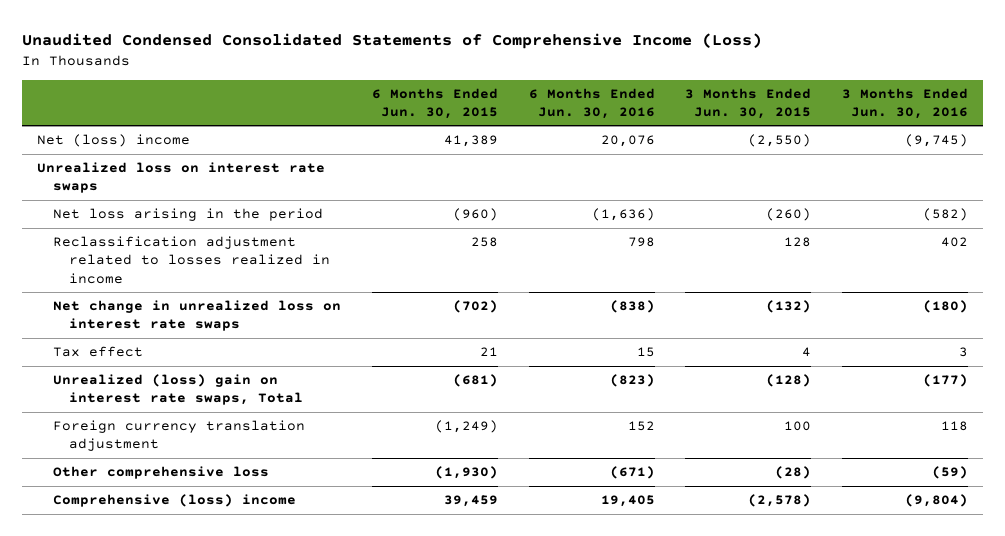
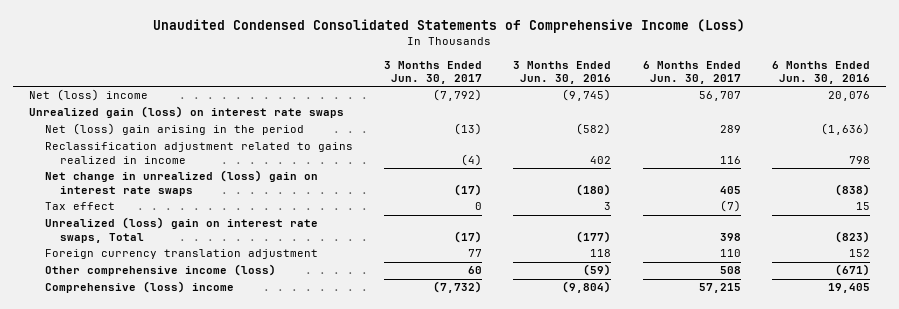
- | 6 Months Ended Jun. 30, 2015 | 6 Months Ended Jun. 30, 2016 | 3 Months Ended Jun. 30, 2015 | 3 Months Ended Jun. 30, 2016
+ | 3 Months Ended Jun. 30, 2017 | 3 Months Ended Jun. 30, 2016 | 6 Months Ended Jun. 30, 2017 | 6 Months Ended Jun. 30, 2016
- Unrealized loss on interest rate swaps
- Net loss arising in the period | (960) | (1,636) | (260) | (582)
- Reclassification adjustment related to losses realized in income | 258 | 798 | 128 | 402
- Net change in unrealized loss on interest rate swaps | (702) | (838) | (132) | (180)
+ Unrealized gain (loss) on interest rate swaps
+ Net (loss) gain arising in the period | (13) | (582) | 289 | (1,636)
+ Reclassification adjustment related to gains realized in income | (4) | 402 | 116 | 798
+ Net change in unrealized (loss) gain on interest rate swaps | (17) | (180) | 405 | (838)
- Other comprehensive loss | (1,930) | (671) | (28) | (59)
+ Other comprehensive income (loss) | 60 | (59) | 508 | (671)

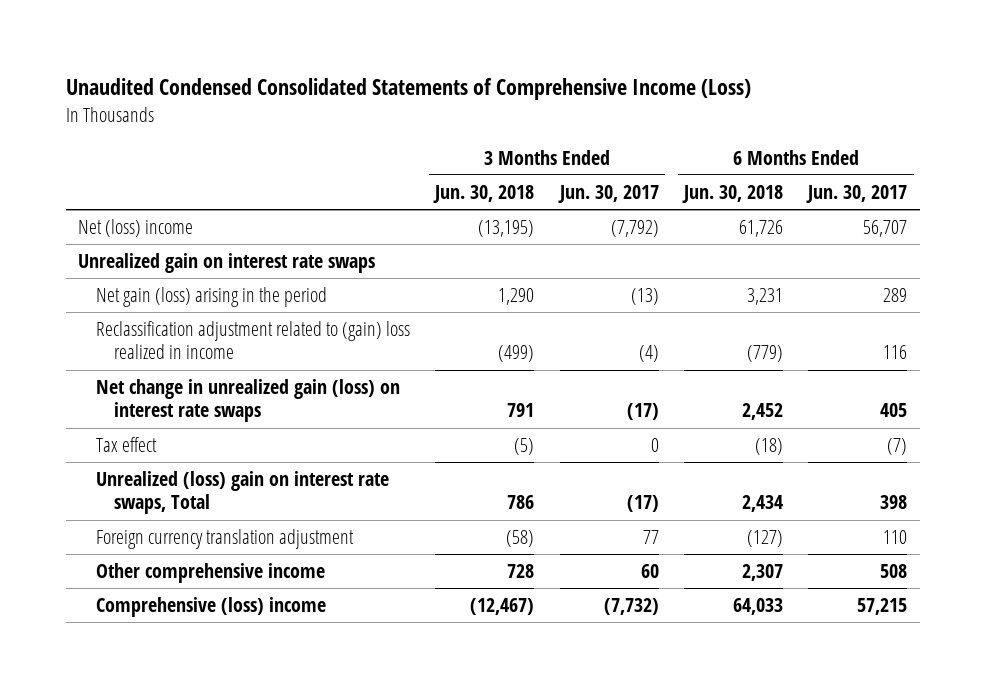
- | 3 Months Ended Jun. 30, 2017 | 3 Months Ended Jun. 30, 2016 | 6 Months Ended Jun. 30, 2017 | 6 Months Ended Jun. 30, 2016
+ | 3 Months Ended Jun. 30, 2018 | 3 Months Ended Jun. 30, 2017 | 6 Months Ended Jun. 30, 2018 | 6 Months Ended Jun. 30, 2017
- Unrealized gain (loss) on interest rate swaps
- Net (loss) gain arising in the period | (13) | (582) | 289 | (1,636)
- Reclassification adjustment related to gains realized in income | (4) | 402 | 116 | 798
- Net change in unrealized (loss) gain on interest rate swaps | (17) | (180) | 405 | (838)
+ Unrealized gain on interest rate swaps
+ Net gain (loss) arising in the period | 1,290 | (13) | 3,231 | 289
+ Reclassification adjustment related to (gain) loss realized in income | (499) | (4) | (779) | 116
+ Net change in unrealized gain (loss) on interest rate swaps | 791 | (17) | 2,452 | 405
- Other comprehensive income (loss) | 60 | (59) | 508 | (671)
+ Other comprehensive income | 728 | 60 | 2,307 | 508

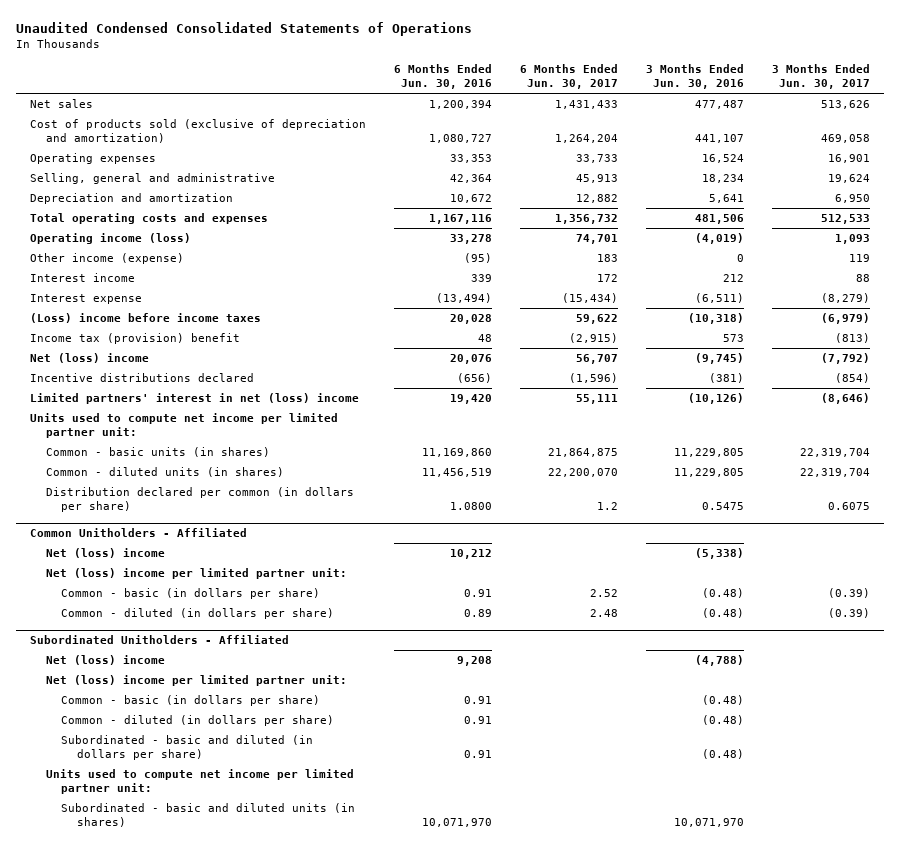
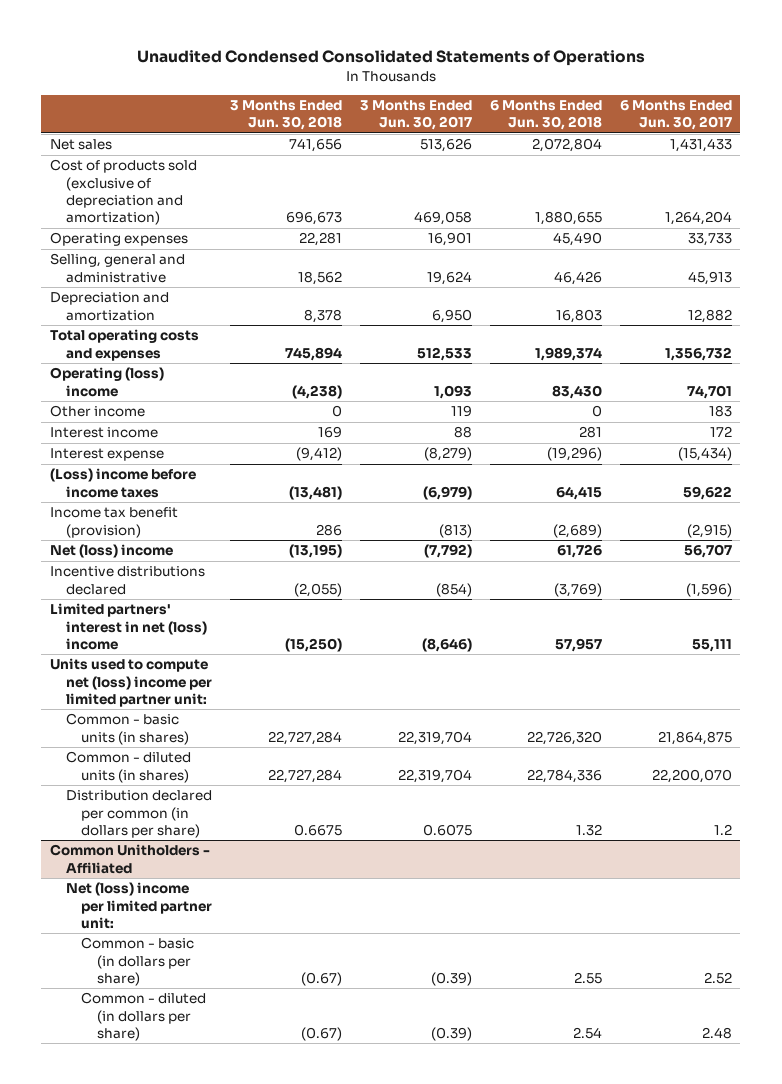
- | 6 Months Ended Jun. 30, 2016 | 6 Months Ended Jun. 30, 2017 | 3 Months Ended Jun. 30, 2016 | 3 Months Ended Jun. 30, 2017
+ | 3 Months Ended Jun. 30, 2018 | 3 Months Ended Jun. 30, 2017 | 6 Months Ended Jun. 30, 2018 | 6 Months Ended Jun. 30, 2017
- Operating income (loss) | 33,278 | 74,701 | (4,019) | 1,093
- Other income (expense) | (95) | 183 | 0 | 119
+ Operating (loss) income | (4,238) | 1,093 | 83,430 | 74,701
+ Other income | 0 | 119 | 0 | 183
- Income tax (provision) benefit | 48 | (2,915) | 573 | (813)
+ Income tax benefit (provision) | 286 | (813) | (2,689) | (2,915)
- Units used to compute net income per limited partner unit:
+ Units used to compute net (loss) income per limited partner unit:
@ Common Unitholders - Affiliated
- Net (loss) income | 10,212 | | (5,338) |
- Subordinated Unitholders - Affiliated
- Net (loss) income | 9,208 | | (4,788) |
- Net (loss) income per limited partner unit:
- Common - basic (in dollars per share) | 0.91 | | (0.48) |
- Common - diluted (in dollars per share) | 0.91 | | (0.48) |
- Subordinated - basic and diluted (in dollars per share) | 0.91 | | (0.48) |
- Units used to compute net income per limited partner unit:
- Subordinated - basic and diluted units (in shares) | 10,071,970 | | 10,071,970 |

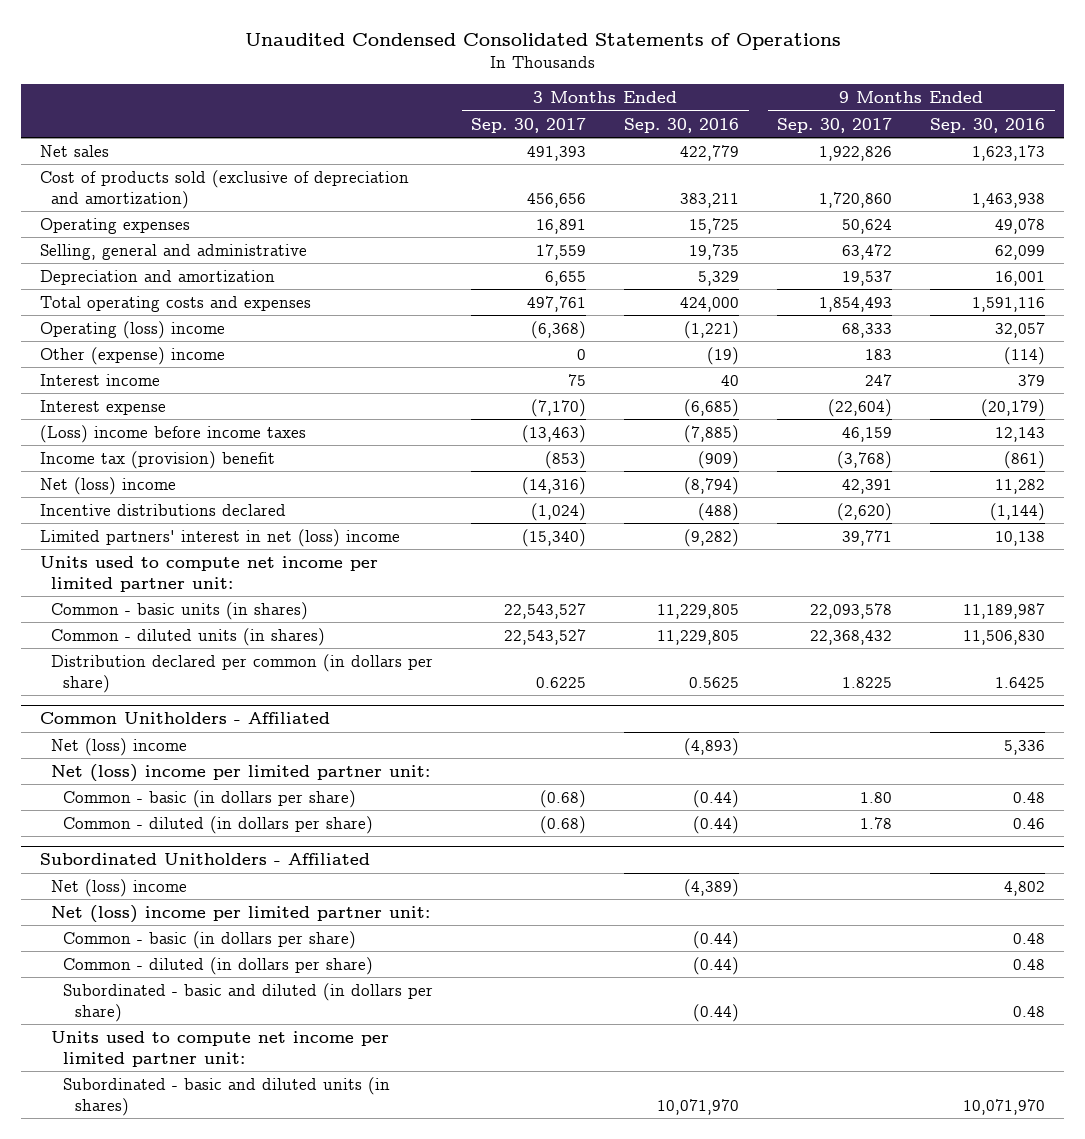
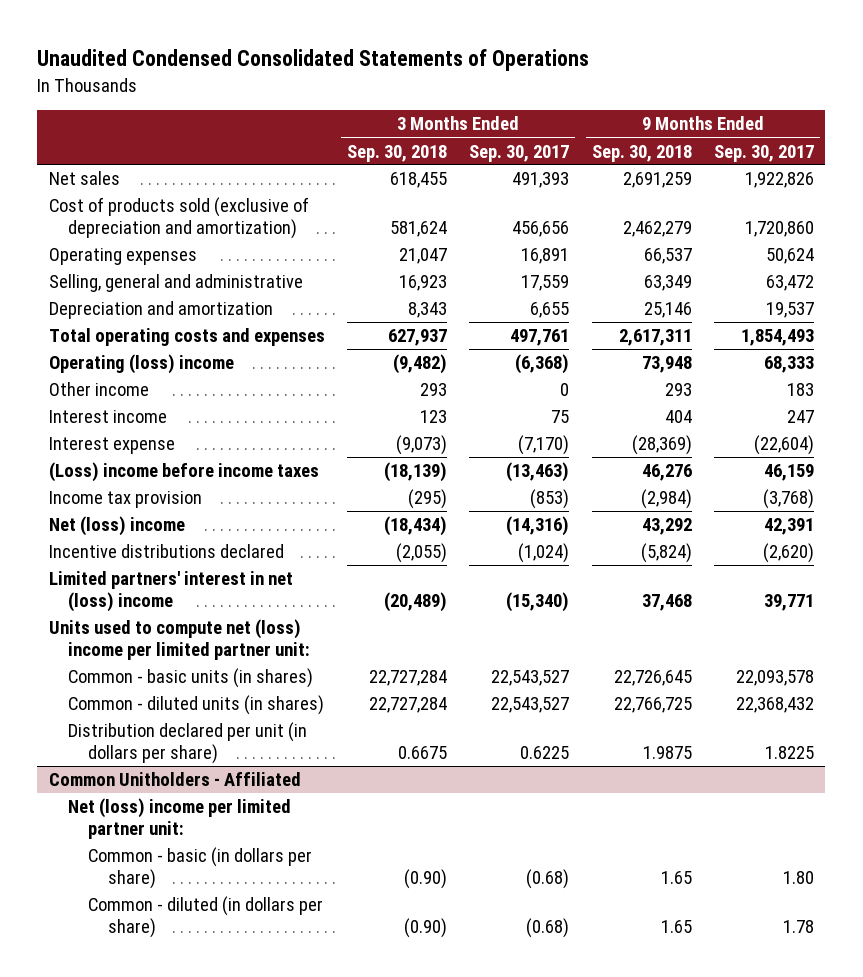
- | 3 Months Ended Sep. 30, 2017 | 3 Months Ended Sep. 30, 2016 | 9 Months Ended Sep. 30, 2017 | 9 Months Ended Sep. 30, 2016
+ | 3 Months Ended Sep. 30, 2018 | 3 Months Ended Sep. 30, 2017 | 9 Months Ended Sep. 30, 2018 | 9 Months Ended Sep. 30, 2017
- Other (expense) income | 0 | (19) | 183 | (114)
+ Other income | 293 | 0 | 293 | 183
- Income tax (provision) benefit | (853) | (909) | (3,768) | (861)
+ Income tax provision | (295) | (853) | (2,984) | (3,768)
- Units used to compute net income per limited partner unit:
+ Units used to compute net (loss) income per limited partner unit:
- Distribution declared per common (in dollars per share) | 0.6225 | 0.5625 | 1.8225 | 1.6425
+ Distribution declared per unit (in dollars per share) | 0.6675 | 0.6225 | 1.9875 | 1.8225
@ Common Unitholders - Affiliated
- Net (loss) income | | (4,893) | | 5,336
- Subordinated Unitholders - Affiliated
- Net (loss) income | | (4,389) | | 4,802
- Net (loss) income per limited partner unit:
- Common - basic (in dollars per share) | | (0.44) | | 0.48
- Common - diluted (in dollars per share) | | (0.44) | | 0.48
- Subordinated - basic and diluted (in dollars per share) | | (0.44) | | 0.48
- Units used to compute net income per limited partner unit:
- Subordinated - basic and diluted units (in shares) | | 10,071,970 | | 10,071,970

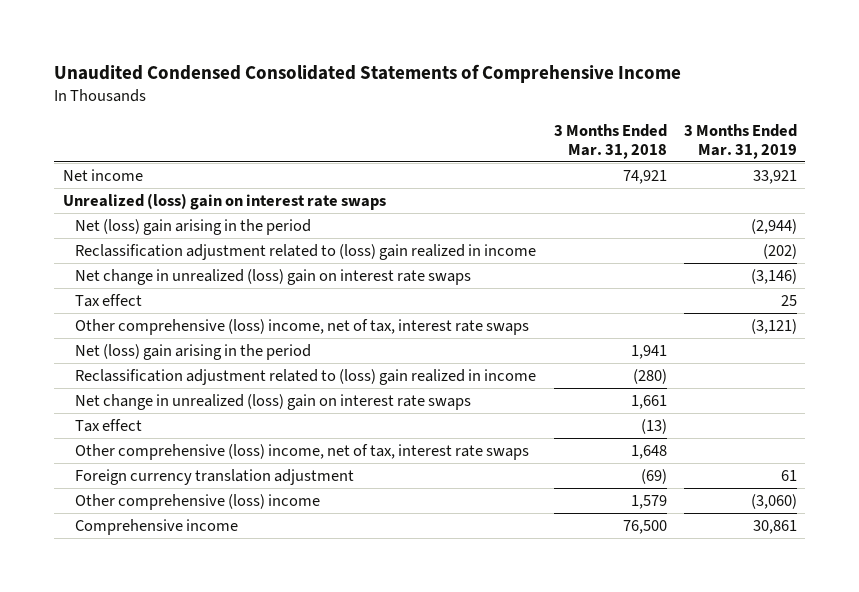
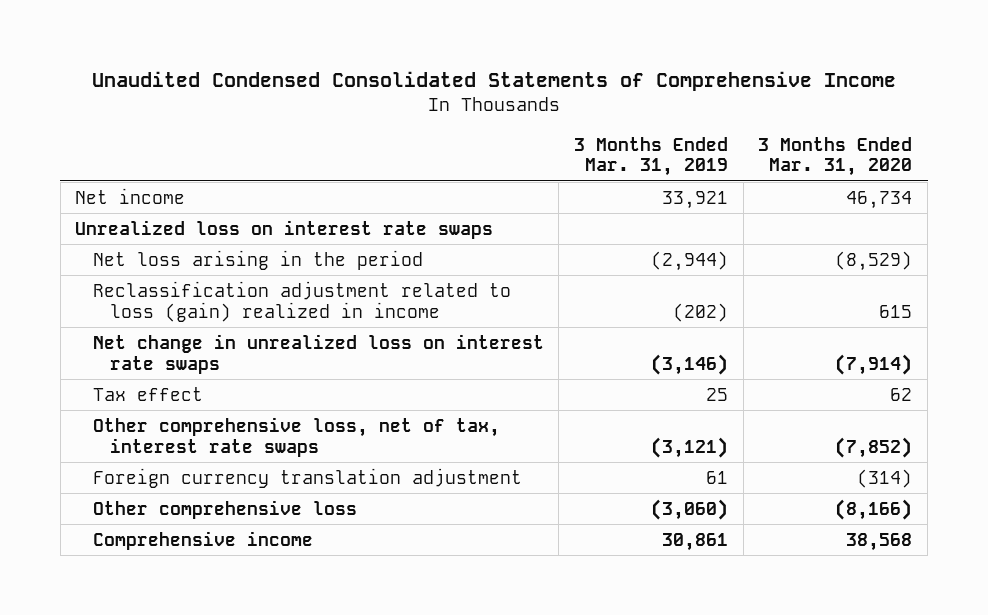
- | 3 Months Ended Mar. 31, 2018 | 3 Months Ended Mar. 31, 2019
+ | 3 Months Ended Mar. 31, 2019 | 3 Months Ended Mar. 31, 2020
- Unrealized (loss) gain on interest rate swaps
- Net (loss) gain arising in the period | | (2,944)
- Reclassification adjustment related to (loss) gain realized in income | | (202)
- Net change in unrealized (loss) gain on interest rate swaps | | (3,146)
+ Unrealized loss on interest rate swaps
+ Net loss arising in the period | (2,944) | (8,529)
+ Reclassification adjustment related to loss (gain) realized in income | (202) | 615
+ Net change in unrealized loss on interest rate swaps | (3,146) | (7,914)
- Other comprehensive (loss) income, net of tax, interest rate swaps | | (3,121)
- Net (loss) gain arising in the period | 1,941 |
- Reclassification adjustment related to (loss) gain realized in income | (280) |
- Net change in unrealized (loss) gain on interest rate swaps | 1,661 |
- Tax effect | (13) |
- Other comprehensive (loss) income, net of tax, interest rate swaps | 1,648 |
+ Other comprehensive loss, net of tax, interest rate swaps | (3,121) | (7,852)
- Other comprehensive (loss) income | 1,579 | (3,060)
+ Other comprehensive loss | (3,060) | (8,166)

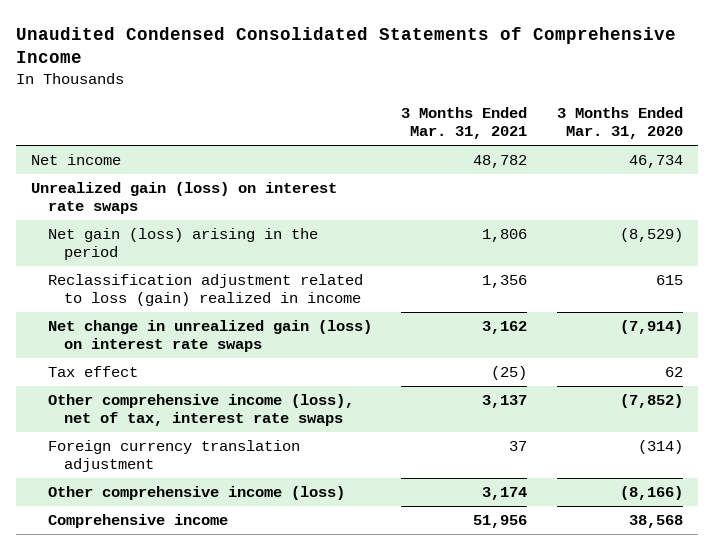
- | 3 Months Ended Mar. 31, 2019 | 3 Months Ended Mar. 31, 2020
+ | 3 Months Ended Mar. 31, 2021 | 3 Months Ended Mar. 31, 2020
- Unrealized loss on interest rate swaps
- Net loss arising in the period | (2,944) | (8,529)
+ Unrealized gain (loss) on interest rate swaps
+ Net gain (loss) arising in the period | 1,806 | (8,529)
- Net change in unrealized loss on interest rate swaps | (3,146) | (7,914)
+ Net change in unrealized gain (loss) on interest rate swaps | 3,162 | (7,914)
- Other comprehensive loss, net of tax, interest rate swaps | (3,121) | (7,852)
+ Other comprehensive income (loss), net of tax, interest rate swaps | 3,137 | (7,852)
- Other comprehensive loss | (3,060) | (8,166)
+ Other comprehensive income (loss) | 3,174 | (8,166)

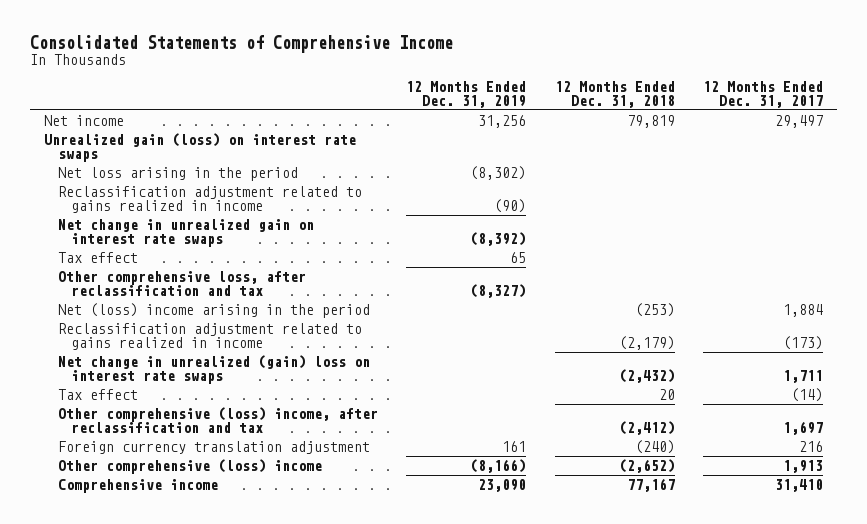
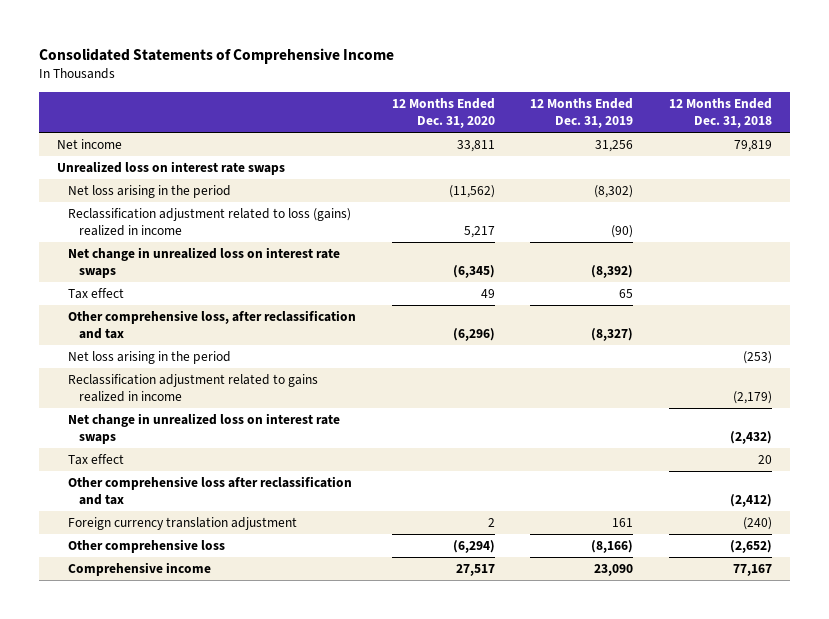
- | 12 Months Ended Dec. 31, 2019 | 12 Months Ended Dec. 31, 2018 | 12 Months Ended Dec. 31, 2017
+ | 12 Months Ended Dec. 31, 2020 | 12 Months Ended Dec. 31, 2019 | 12 Months Ended Dec. 31, 2018
- Unrealized gain (loss) on interest rate swaps
+ Unrealized loss on interest rate swaps
- Reclassification adjustment related to gains realized in income | (90) | |
- Net change in unrealized gain on interest rate swaps | (8,392) | |
+ Reclassification adjustment related to loss (gains) realized in income | 5,217 | (90) |
+ Net change in unrealized loss on interest rate swaps | (6,345) | (8,392) |
- Net (loss) income arising in the period | | (253) | 1,884
+ Net loss arising in the period | | | (253)
- Net change in unrealized (gain) loss on interest rate swaps | | (2,432) | 1,711
+ Net change in unrealized loss on interest rate swaps | | | (2,432)
- Other comprehensive (loss) income, after reclassification and tax | | (2,412) | 1,697
+ Other comprehensive loss after reclassification and tax | | | (2,412)
- Other comprehensive (loss) income | (8,166) | (2,652) | 1,913
+ Other comprehensive loss | (6,294) | (8,166) | (2,652)

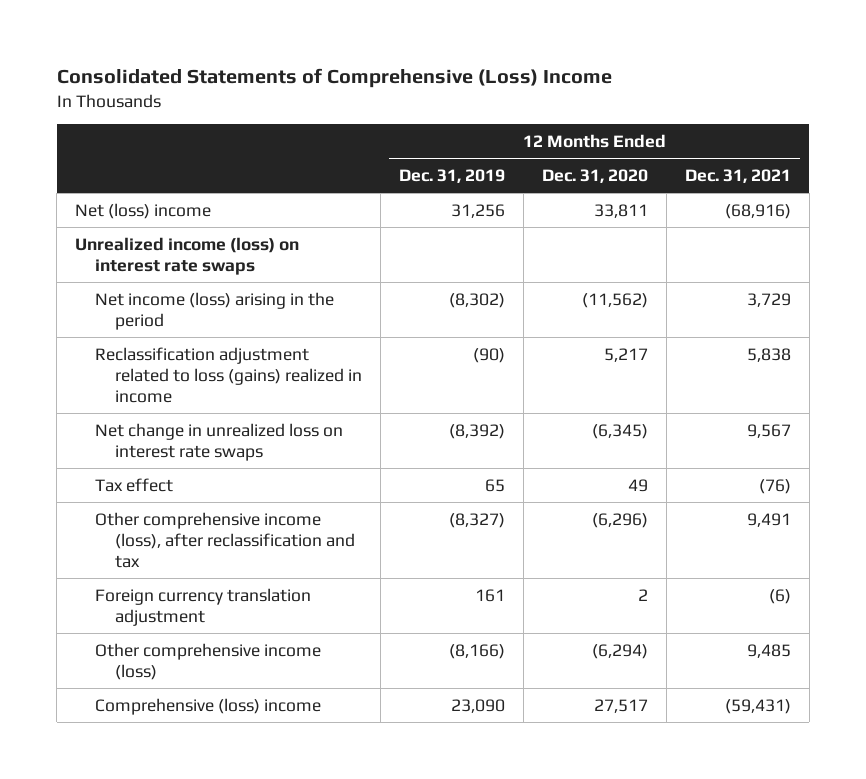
- Consolidated Statements of Comprehensive Income
+ Consolidated Statements of Comprehensive (Loss) Income
- | 12 Months Ended Dec. 31, 2020 | 12 Months Ended Dec. 31, 2019 | 12 Months Ended Dec. 31, 2018
+ | 12 Months Ended Dec. 31, 2019 | 12 Months Ended Dec. 31, 2020 | 12 Months Ended Dec. 31, 2021
- Net income | 33,811 | 31,256 | 79,819
- Unrealized loss on interest rate swaps
- Net loss arising in the period | (11,562) | (8,302) |
+ Net (loss) income | 31,256 | 33,811 | (68,916)
+ Unrealized income (loss) on interest rate swaps
+ Net income (loss) arising in the period | (8,302) | (11,562) | 3,729
- Other comprehensive loss, after reclassification and tax | (6,296) | (8,327) |
- Net loss arising in the period | | | (253)
- Reclassification adjustment related to gains realized in income | | | (2,179)
- Net change in unrealized loss on interest rate swaps | | | (2,432)
- Tax effect | | | 20
- Other comprehensive loss after reclassification and tax | | | (2,412)
+ Other comprehensive income (loss), after reclassification and tax | (8,327) | (6,296) | 9,491
- Other comprehensive loss | (6,294) | (8,166) | (2,652)
- Comprehensive income | 27,517 | 23,090 | 77,167
+ Other comprehensive income (loss) | (8,166) | (6,294) | 9,485
+ Comprehensive (loss) income | 23,090 | 27,517 | (59,431)

